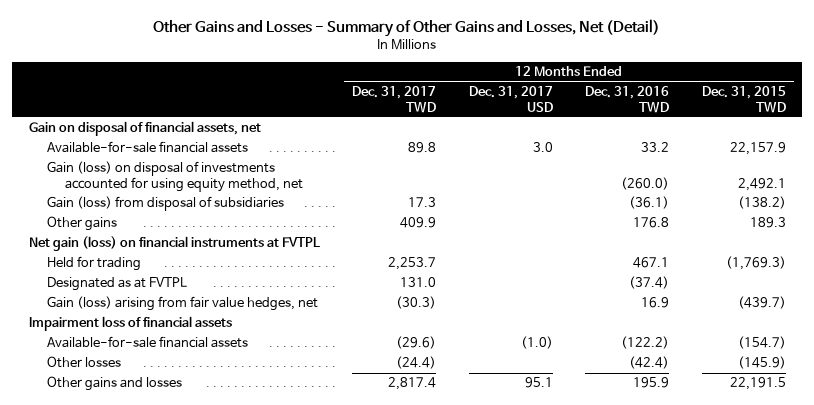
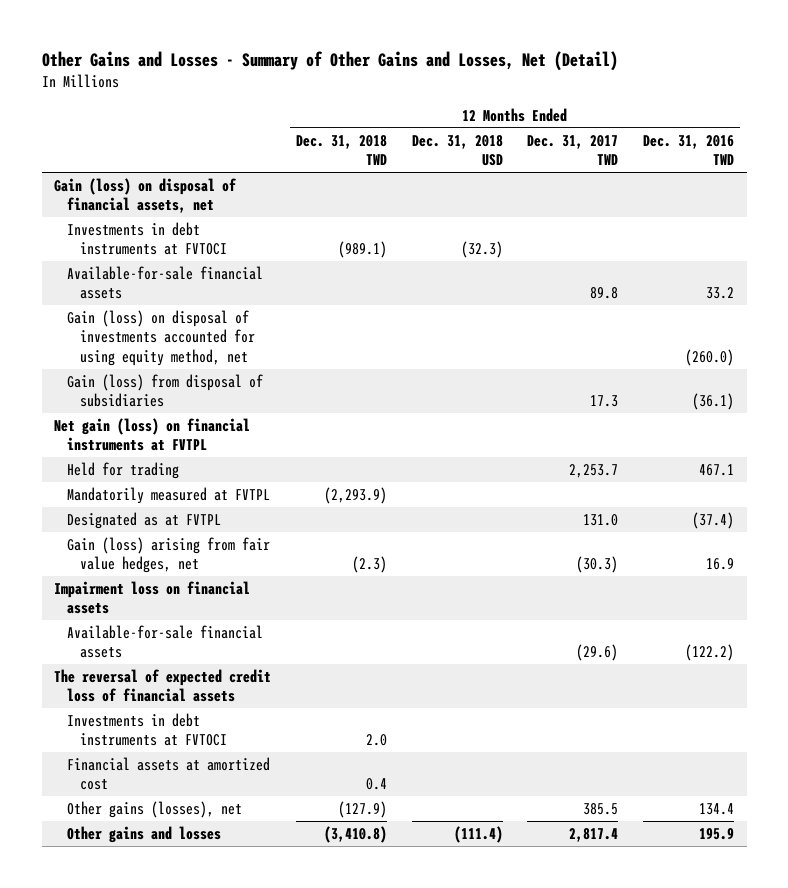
- | 12 Months Ended Dec. 31, 2017 TWD | 12 Months Ended Dec. 31, 2017 USD | 12 Months Ended Dec. 31, 2016 TWD | 12 Months Ended Dec. 31, 2015 TWD
+ | 12 Months Ended Dec. 31, 2018 TWD | 12 Months Ended Dec. 31, 2018 USD | 12 Months Ended Dec. 31, 2017 TWD | 12 Months Ended Dec. 31, 2016 TWD
- Gain on disposal of financial assets, net
+ Gain (loss) on disposal of financial assets, net
+ Investments in debt instruments at FVTOCI | (989.1) | (32.3) | |
- Other gains | 409.9 | | 176.8 | 189.3
+ Mandatorily measured at FVTPL | (2,293.9) | | |
- Impairment loss of financial assets
+ Impairment loss on financial assets
- Other losses | (24.4) | | (42.4) | (145.9)
+ The reversal of expected credit loss of financial assets
+ Investments in debt instruments at FVTOCI | 2.0 | | |
+ Financial assets at amortized cost | 0.4 | | |
+ Other gains (losses), net | (127.9) | | 385.5 | 134.4

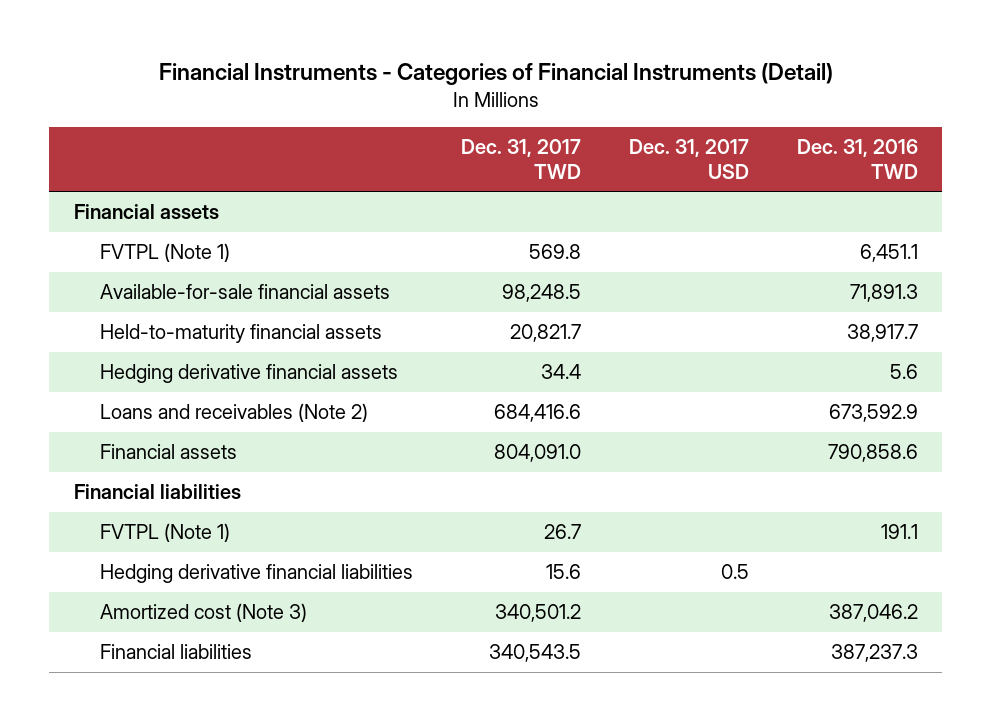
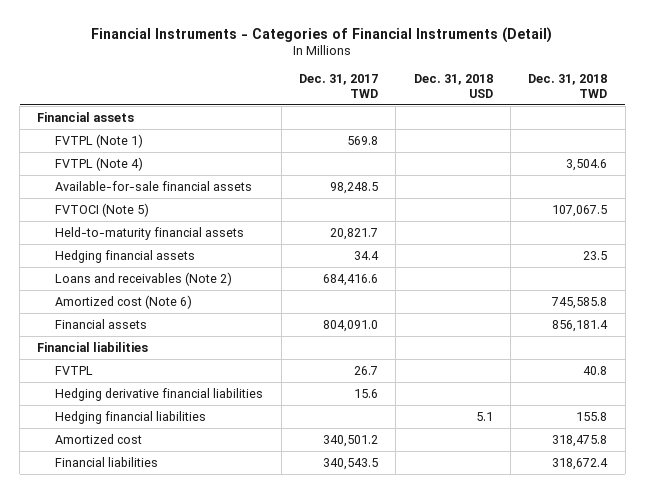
- | Dec. 31, 2017 TWD | Dec. 31, 2017 USD | Dec. 31, 2016 TWD
+ | Dec. 31, 2017 TWD | Dec. 31, 2018 USD | Dec. 31, 2018 TWD
+ FVTPL (Note 4) | | | 3,504.6
+ FVTOCI (Note 5) | | | 107,067.5
- Hedging derivative financial assets | 34.4 | | 5.6
+ Hedging financial assets | 34.4 | | 23.5
+ Amortized cost (Note 6) | | | 745,585.8
- FVTPL (Note 1) | 26.7 | | 191.1
+ FVTPL | 26.7 | | 40.8
- Amortized cost (Note 3) | 340,501.2 | | 387,046.2
+ Hedging financial liabilities | | 5.1 | 155.8
+ Amortized cost | 340,501.2 | | 318,475.8

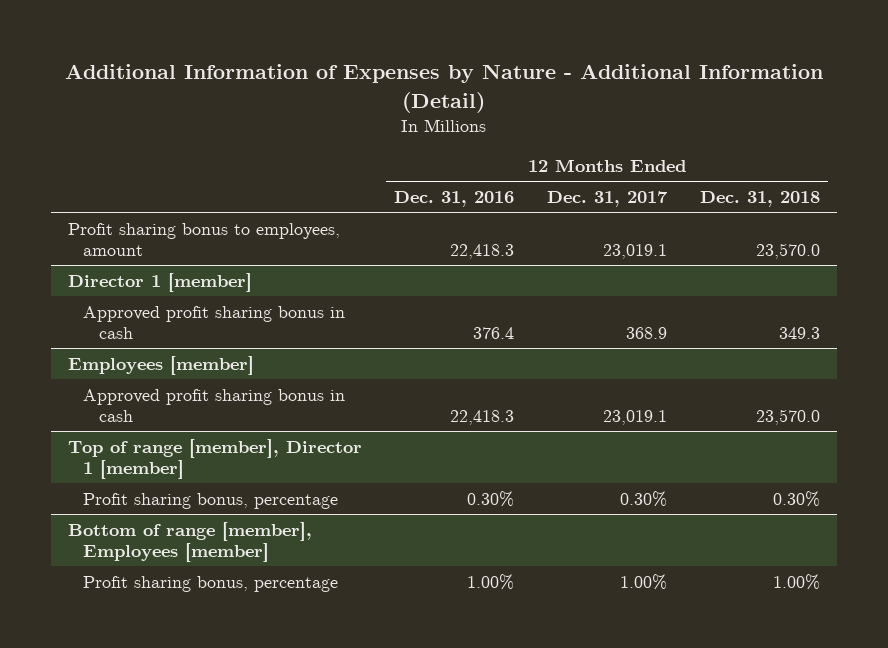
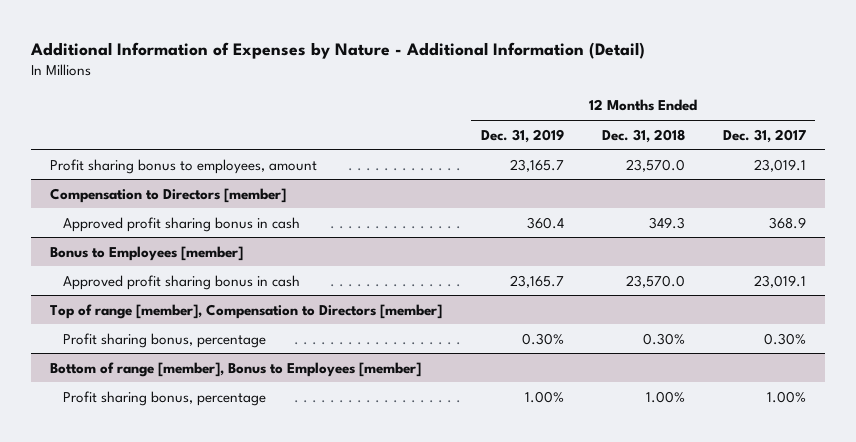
- | 12 Months Ended Dec. 31, 2016 | 12 Months Ended Dec. 31, 2017 | 12 Months Ended Dec. 31, 2018
+ | 12 Months Ended Dec. 31, 2019 | 12 Months Ended Dec. 31, 2018 | 12 Months Ended Dec. 31, 2017
- Director 1 [member]
+ Compensation to Directors [member]
- Employees [member]
+ Bonus to Employees [member]
- Top of range [member], Director 1 [member]
+ Top of range [member], Compensation to Directors [member]
- Bottom of range [member], Employees [member]
+ Bottom of range [member], Bonus to Employees [member]

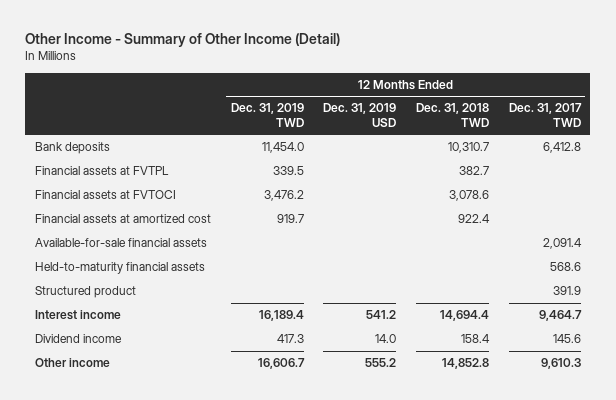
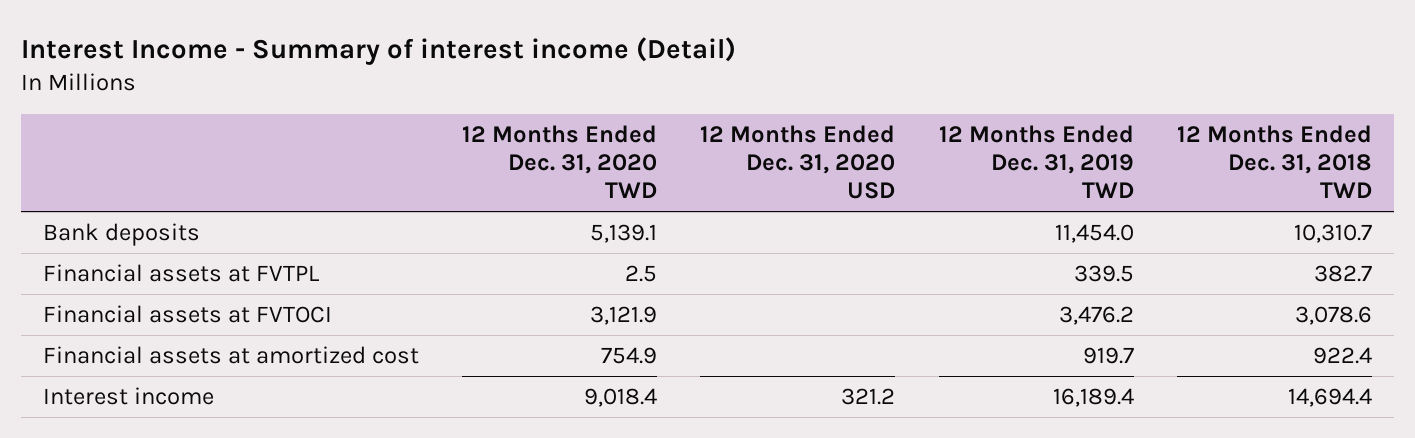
- Other Income - Summary of Other Income (Detail)
+ Interest Income - Summary of interest income (Detail)
- | 12 Months Ended Dec. 31, 2019 TWD | 12 Months Ended Dec. 31, 2019 USD | 12 Months Ended Dec. 31, 2018 TWD | 12 Months Ended Dec. 31, 2017 TWD
+ | 12 Months Ended Dec. 31, 2020 TWD | 12 Months Ended Dec. 31, 2020 USD | 12 Months Ended Dec. 31, 2019 TWD | 12 Months Ended Dec. 31, 2018 TWD
- Available-for-sale financial assets | | | | 2,091.4
- Held-to-maturity financial assets | | | | 568.6
- Structured product | | | | 391.9
- Dividend income | 417.3 | 14.0 | 158.4 | 145.6
- Other income | 16,606.7 | 555.2 | 14,852.8 | 9,610.3

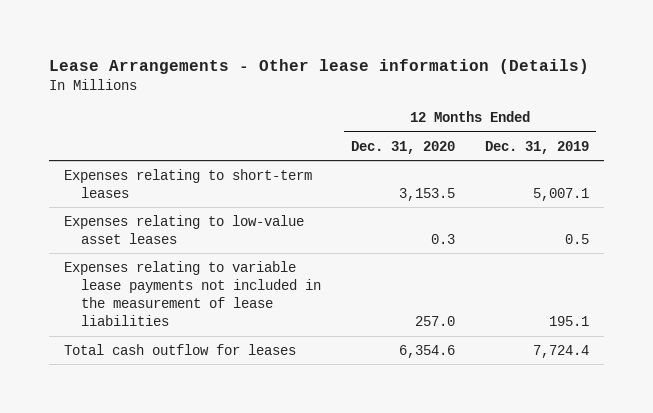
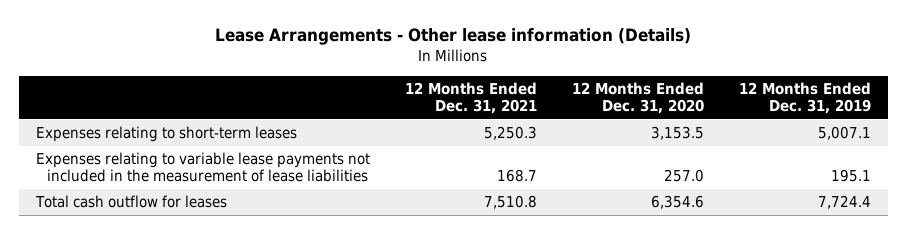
- | 12 Months Ended Dec. 31, 2020 | 12 Months Ended Dec. 31, 2019
+ | 12 Months Ended Dec. 31, 2021 | 12 Months Ended Dec. 31, 2020 | 12 Months Ended Dec. 31, 2019
- Expenses relating to low-value asset leases | 0.3 | 0.5

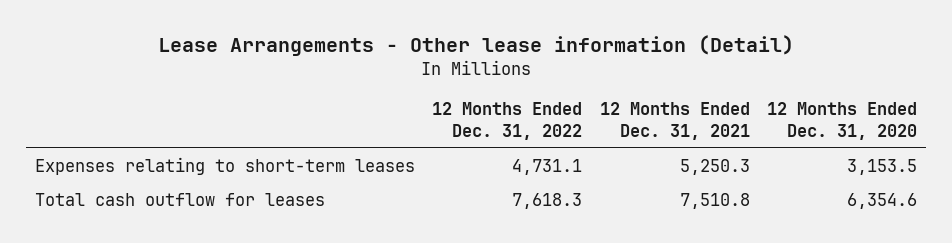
- Lease Arrangements - Other lease information (Details)
+ Lease Arrangements - Other lease information (Detail)
- | 12 Months Ended Dec. 31, 2021 | 12 Months Ended Dec. 31, 2020 | 12 Months Ended Dec. 31, 2019
+ | 12 Months Ended Dec. 31, 2022 | 12 Months Ended Dec. 31, 2021 | 12 Months Ended Dec. 31, 2020
- Expenses relating to variable lease payments not included in the measurement of lease liabilities | 168.7 | 257.0 | 195.1

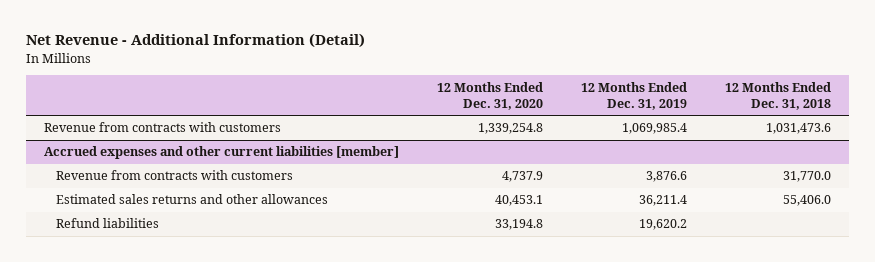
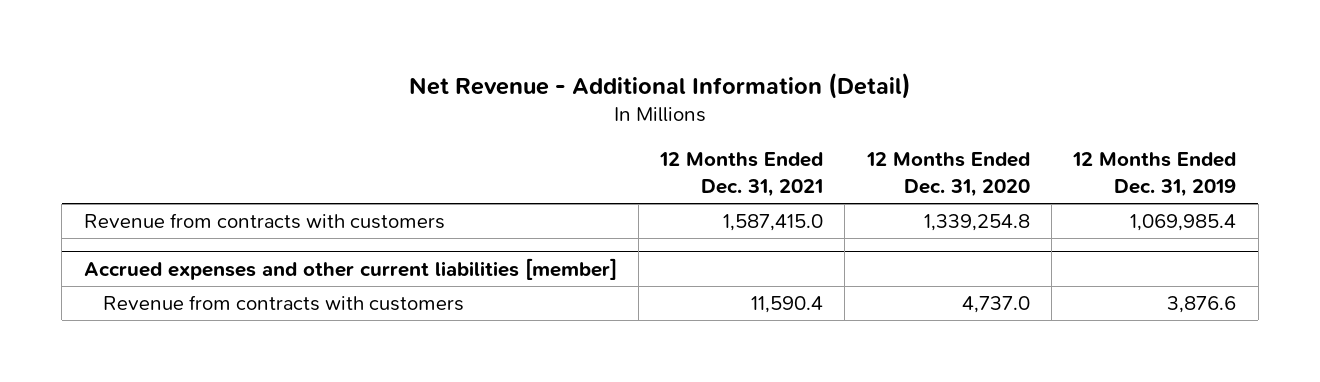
- | 12 Months Ended Dec. 31, 2020 | 12 Months Ended Dec. 31, 2019 | 12 Months Ended Dec. 31, 2018
+ | 12 Months Ended Dec. 31, 2021 | 12 Months Ended Dec. 31, 2020 | 12 Months Ended Dec. 31, 2019
@ Accrued expenses and other current liabilities [member]
- Revenue from contracts with customers | 4,737.9 | 3,876.6 | 31,770.0
- Estimated sales returns and other allowances | 40,453.1 | 36,211.4 | 55,406.0
- Refund liabilities | 33,194.8 | 19,620.2 |
+ Revenue from contracts with customers | 11,590.4 | 4,737.0 | 3,876.6

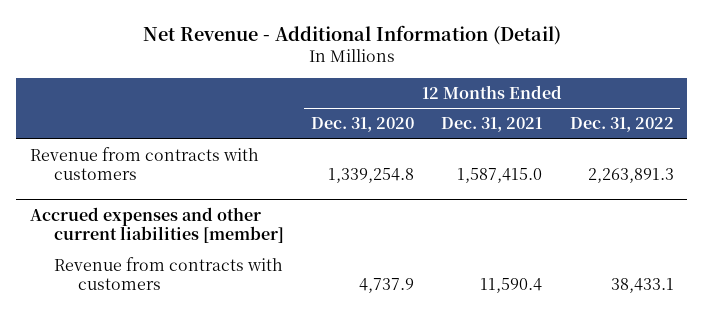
- | 12 Months Ended Dec. 31, 2021 | 12 Months Ended Dec. 31, 2020 | 12 Months Ended Dec. 31, 2019
+ | 12 Months Ended Dec. 31, 2020 | 12 Months Ended Dec. 31, 2021 | 12 Months Ended Dec. 31, 2022
@ Accrued expenses and other current liabilities [member]
- Revenue from contracts with customers | 11,590.4 | 4,737.0 | 3,876.6
+ Revenue from contracts with customers | 4,737.9 | 11,590.4 | 38,433.1

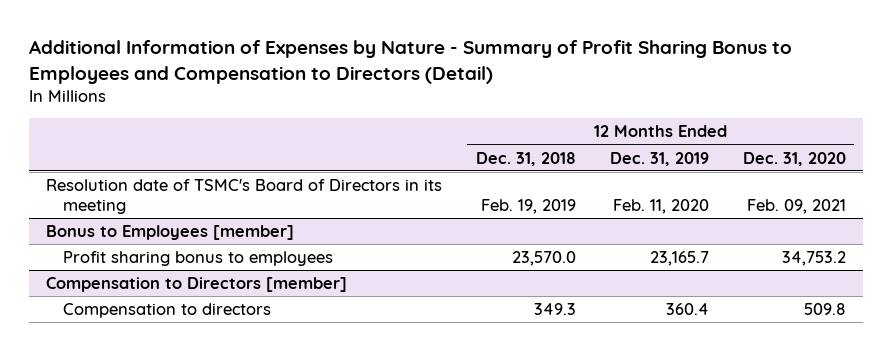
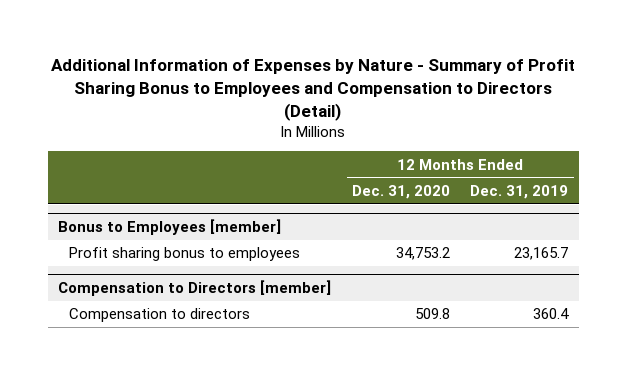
- | 12 Months Ended Dec. 31, 2018 | 12 Months Ended Dec. 31, 2019 | 12 Months Ended Dec. 31, 2020
+ | 12 Months Ended Dec. 31, 2020 | 12 Months Ended Dec. 31, 2019
- Resolution date of TSMC's Board of Directors in its meeting | Feb. 19, 2019 | Feb. 11, 2020 | Feb. 09, 2021

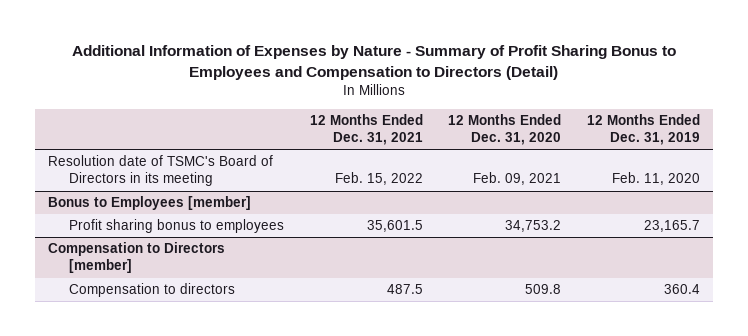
- | 12 Months Ended Dec. 31, 2020 | 12 Months Ended Dec. 31, 2019
+ | 12 Months Ended Dec. 31, 2021 | 12 Months Ended Dec. 31, 2020 | 12 Months Ended Dec. 31, 2019
+ Resolution date of TSMC's Board of Directors in its meeting | Feb. 15, 2022 | Feb. 09, 2021 | Feb. 11, 2020

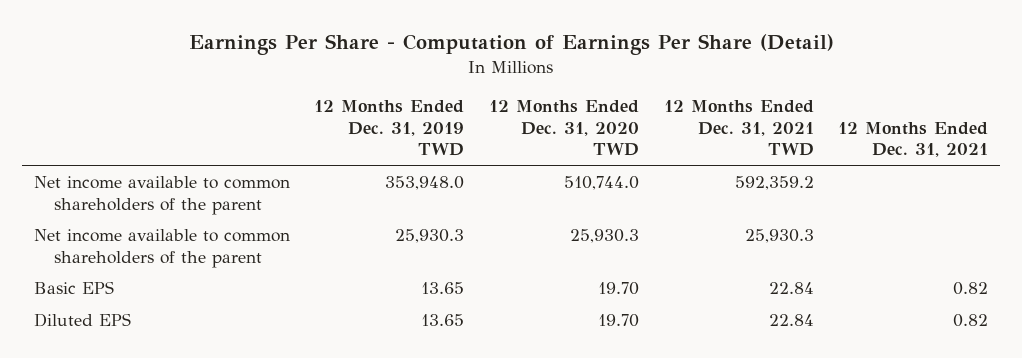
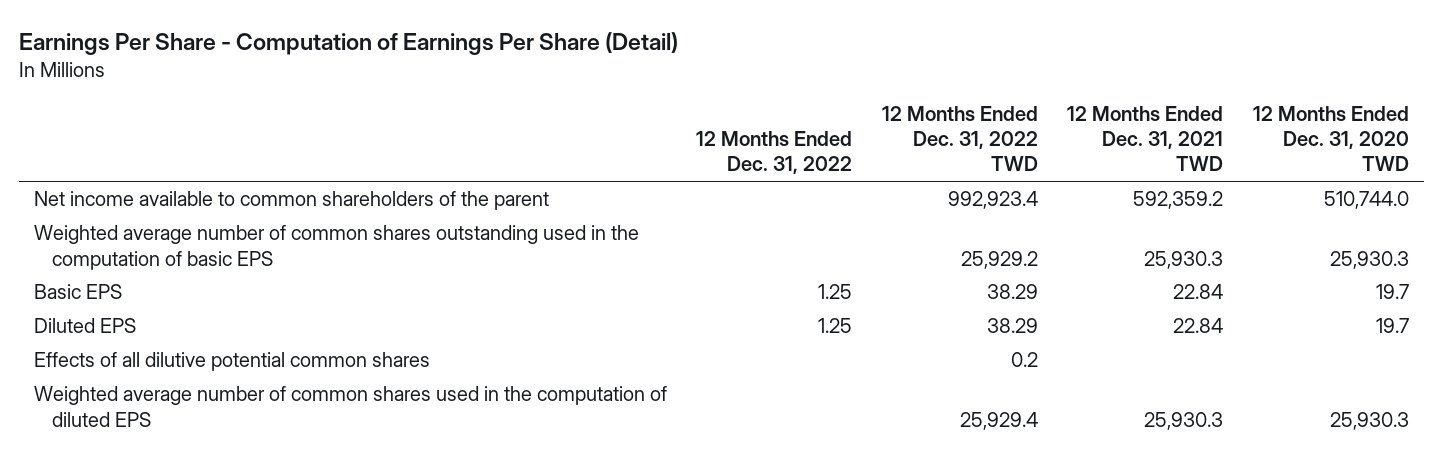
- | 12 Months Ended Dec. 31, 2019 TWD | 12 Months Ended Dec. 31, 2020 TWD | 12 Months Ended Dec. 31, 2021 TWD | 12 Months Ended Dec. 31, 2021
+ | 12 Months Ended Dec. 31, 2022 | 12 Months Ended Dec. 31, 2022 TWD | 12 Months Ended Dec. 31, 2021 TWD | 12 Months Ended Dec. 31, 2020 TWD
- Net income available to common shareholders of the parent | 25,930.3 | 25,930.3 | 25,930.3 |
- Basic EPS | 13.65 | 19.70 | 22.84 | 0.82
- Diluted EPS | 13.65 | 19.70 | 22.84 | 0.82
+ Weighted average number of common shares outstanding used in the computation of basic EPS | | 25,929.2 | 25,930.3 | 25,930.3
+ Basic EPS | 1.25 | 38.29 | 22.84 | 19.7
+ Diluted EPS | 1.25 | 38.29 | 22.84 | 19.7
+ Effects of all dilutive potential common shares | | 0.2 | |
+ Weighted average number of common shares used in the computation of diluted EPS | | 25,929.4 | 25,930.3 | 25,930.3

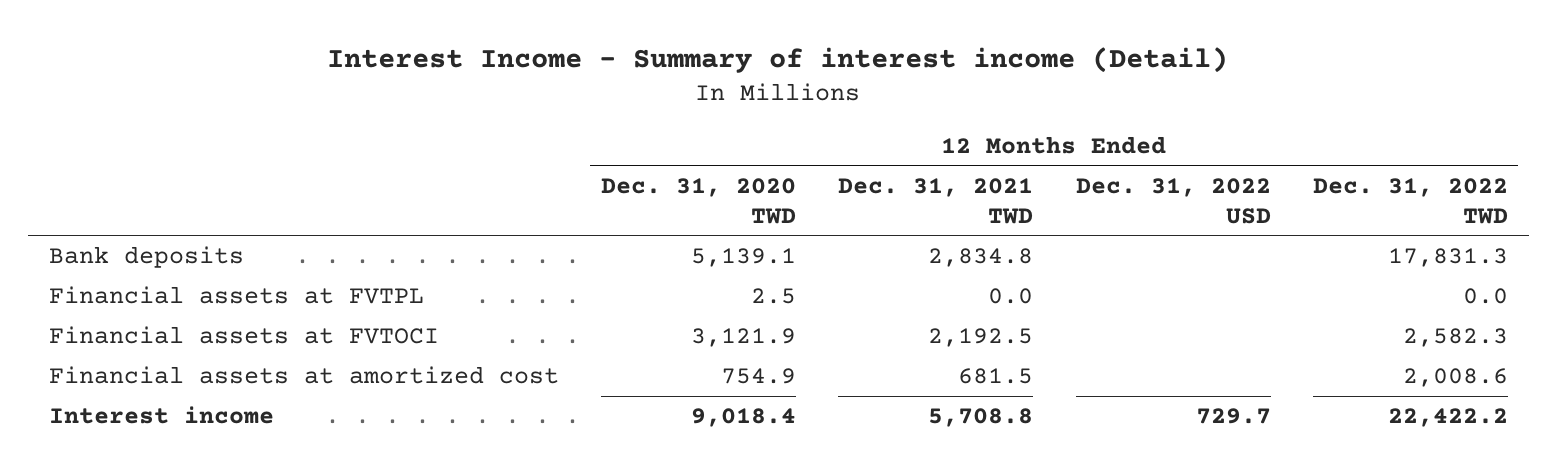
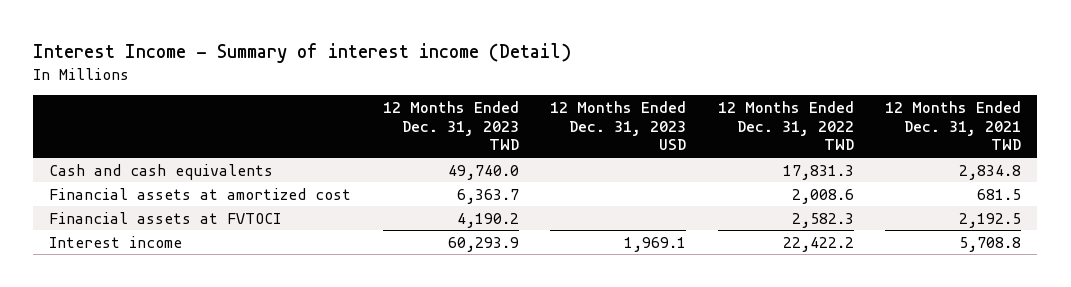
- | 12 Months Ended Dec. 31, 2020 TWD | 12 Months Ended Dec. 31, 2021 TWD | 12 Months Ended Dec. 31, 2022 USD | 12 Months Ended Dec. 31, 2022 TWD
+ | 12 Months Ended Dec. 31, 2023 TWD | 12 Months Ended Dec. 31, 2023 USD | 12 Months Ended Dec. 31, 2022 TWD | 12 Months Ended Dec. 31, 2021 TWD
- Bank deposits | 5,139.1 | 2,834.8 | | 17,831.3
- Financial assets at FVTPL | 2.5 | 0.0 | | 0.0
+ Cash and cash equivalents | 49,740.0 | | 17,831.3 | 2,834.8
moved down: Financial assets at FVTOCI | 4,190.2 | | 2,582.3 | 2,192.5

